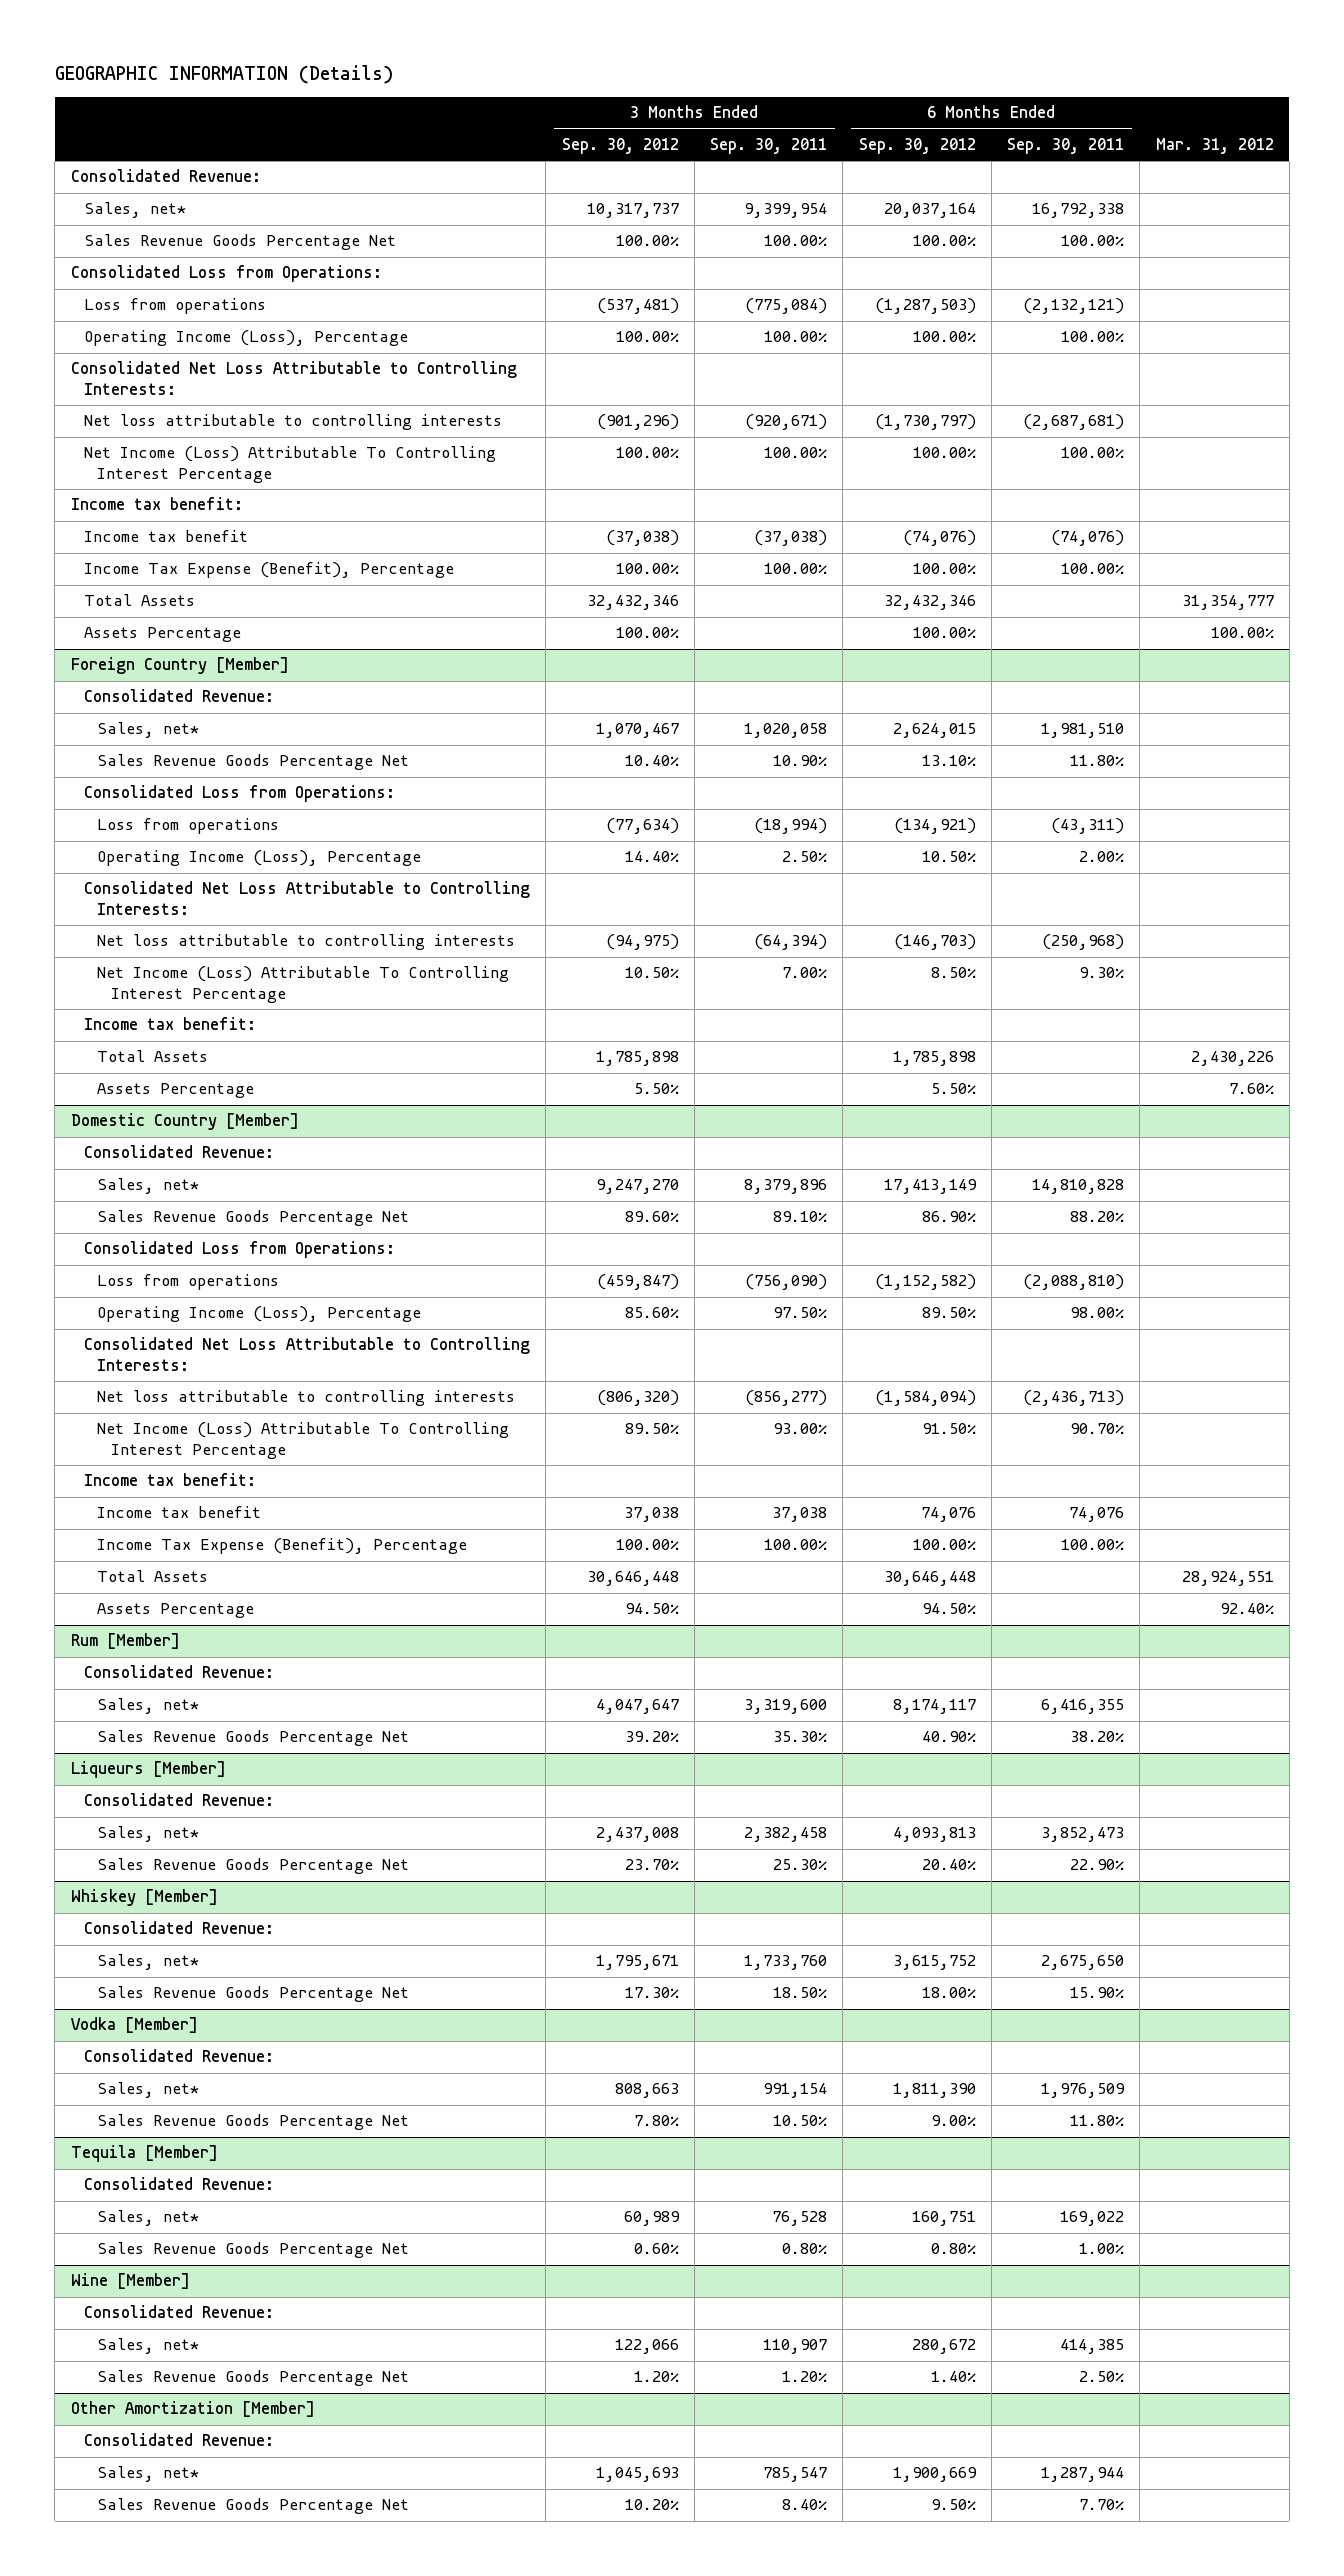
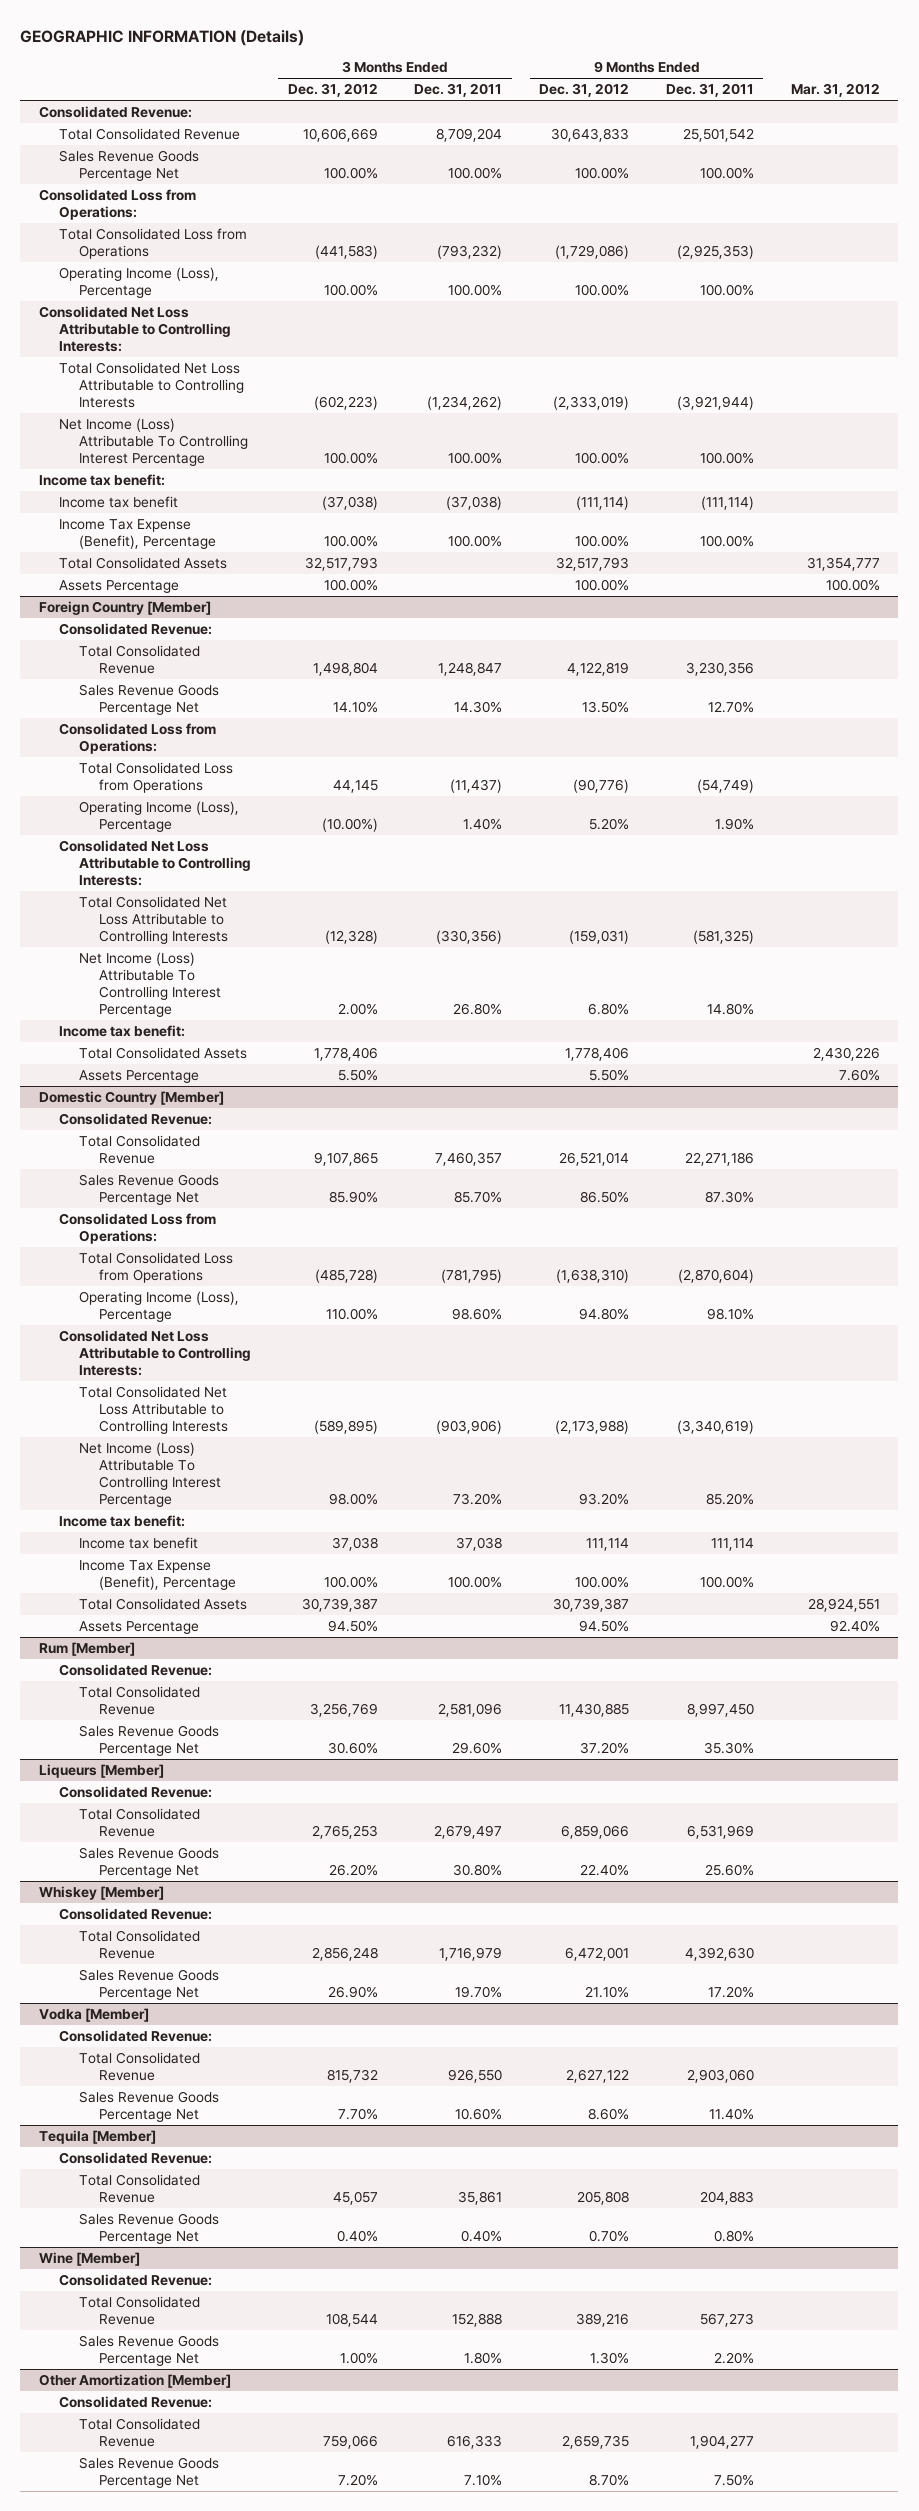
- | 3 Months Ended Sep. 30, 2012 | 3 Months Ended Sep. 30, 2011 | 6 Months Ended Sep. 30, 2012 | 6 Months Ended Sep. 30, 2011 | Mar. 31, 2012
+ | 3 Months Ended Dec. 31, 2012 | 3 Months Ended Dec. 31, 2011 | 9 Months Ended Dec. 31, 2012 | 9 Months Ended Dec. 31, 2011 | Mar. 31, 2012
- Sales, net* | 10,317,737 | 9,399,954 | 20,037,164 | 16,792,338 |
+ Total Consolidated Revenue | 10,606,669 | 8,709,204 | 30,643,833 | 25,501,542 |
- Loss from operations | (537,481) | (775,084) | (1,287,503) | (2,132,121) |
+ Total Consolidated Loss from Operations | (441,583) | (793,232) | (1,729,086) | (2,925,353) |
- Net loss attributable to controlling interests | (901,296) | (920,671) | (1,730,797) | (2,687,681) |
+ Total Consolidated Net Loss Attributable to Controlling Interests | (602,223) | (1,234,262) | (2,333,019) | (3,921,944) |
- Total Assets | 32,432,346 | | 32,432,346 | | 31,354,777
+ Total Consolidated Assets | 32,517,793 | | 32,517,793 | | 31,354,777
@ Foreign Country [Member]
- Sales, net* | 1,070,467 | 1,020,058 | 2,624,015 | 1,981,510 |
+ Total Consolidated Revenue | 1,498,804 | 1,248,847 | 4,122,819 | 3,230,356 |
- Loss from operations | (77,634) | (18,994) | (134,921) | (43,311) |
+ Total Consolidated Loss from Operations | 44,145 | (11,437) | (90,776) | (54,749) |
- Net loss attributable to controlling interests | (94,975) | (64,394) | (146,703) | (250,968) |
+ Total Consolidated Net Loss Attributable to Controlling Interests | (12,328) | (330,356) | (159,031) | (581,325) |
- Total Assets | 1,785,898 | | 1,785,898 | | 2,430,226
+ Total Consolidated Assets | 1,778,406 | | 1,778,406 | | 2,430,226
@ Domestic Country [Member]
- Sales, net* | 9,247,270 | 8,379,896 | 17,413,149 | 14,810,828 |
+ Total Consolidated Revenue | 9,107,865 | 7,460,357 | 26,521,014 | 22,271,186 |
- Loss from operations | (459,847) | (756,090) | (1,152,582) | (2,088,810) |
+ Total Consolidated Loss from Operations | (485,728) | (781,795) | (1,638,310) | (2,870,604) |
- Net loss attributable to controlling interests | (806,320) | (856,277) | (1,584,094) | (2,436,713) |
+ Total Consolidated Net Loss Attributable to Controlling Interests | (589,895) | (903,906) | (2,173,988) | (3,340,619) |
- Total Assets | 30,646,448 | | 30,646,448 | | 28,924,551
+ Total Consolidated Assets | 30,739,387 | | 30,739,387 | | 28,924,551
@ Rum [Member]
- Sales, net* | 4,047,647 | 3,319,600 | 8,174,117 | 6,416,355 |
+ Total Consolidated Revenue | 3,256,769 | 2,581,096 | 11,430,885 | 8,997,450 |
@ Liqueurs [Member]
- Sales, net* | 2,437,008 | 2,382,458 | 4,093,813 | 3,852,473 |
+ Total Consolidated Revenue | 2,765,253 | 2,679,497 | 6,859,066 | 6,531,969 |
@ Whiskey [Member]
- Sales, net* | 1,795,671 | 1,733,760 | 3,615,752 | 2,675,650 |
+ Total Consolidated Revenue | 2,856,248 | 1,716,979 | 6,472,001 | 4,392,630 |
@ Vodka [Member]
- Sales, net* | 808,663 | 991,154 | 1,811,390 | 1,976,509 |
+ Total Consolidated Revenue | 815,732 | 926,550 | 2,627,122 | 2,903,060 |
@ Tequila [Member]
- Sales, net* | 60,989 | 76,528 | 160,751 | 169,022 |
+ Total Consolidated Revenue | 45,057 | 35,861 | 205,808 | 204,883 |
@ Wine [Member]
- Sales, net* | 122,066 | 110,907 | 280,672 | 414,385 |
+ Total Consolidated Revenue | 108,544 | 152,888 | 389,216 | 567,273 |
@ Other Amortization [Member]
- Sales, net* | 1,045,693 | 785,547 | 1,900,669 | 1,287,944 |
+ Total Consolidated Revenue | 759,066 | 616,333 | 2,659,735 | 1,904,277 |

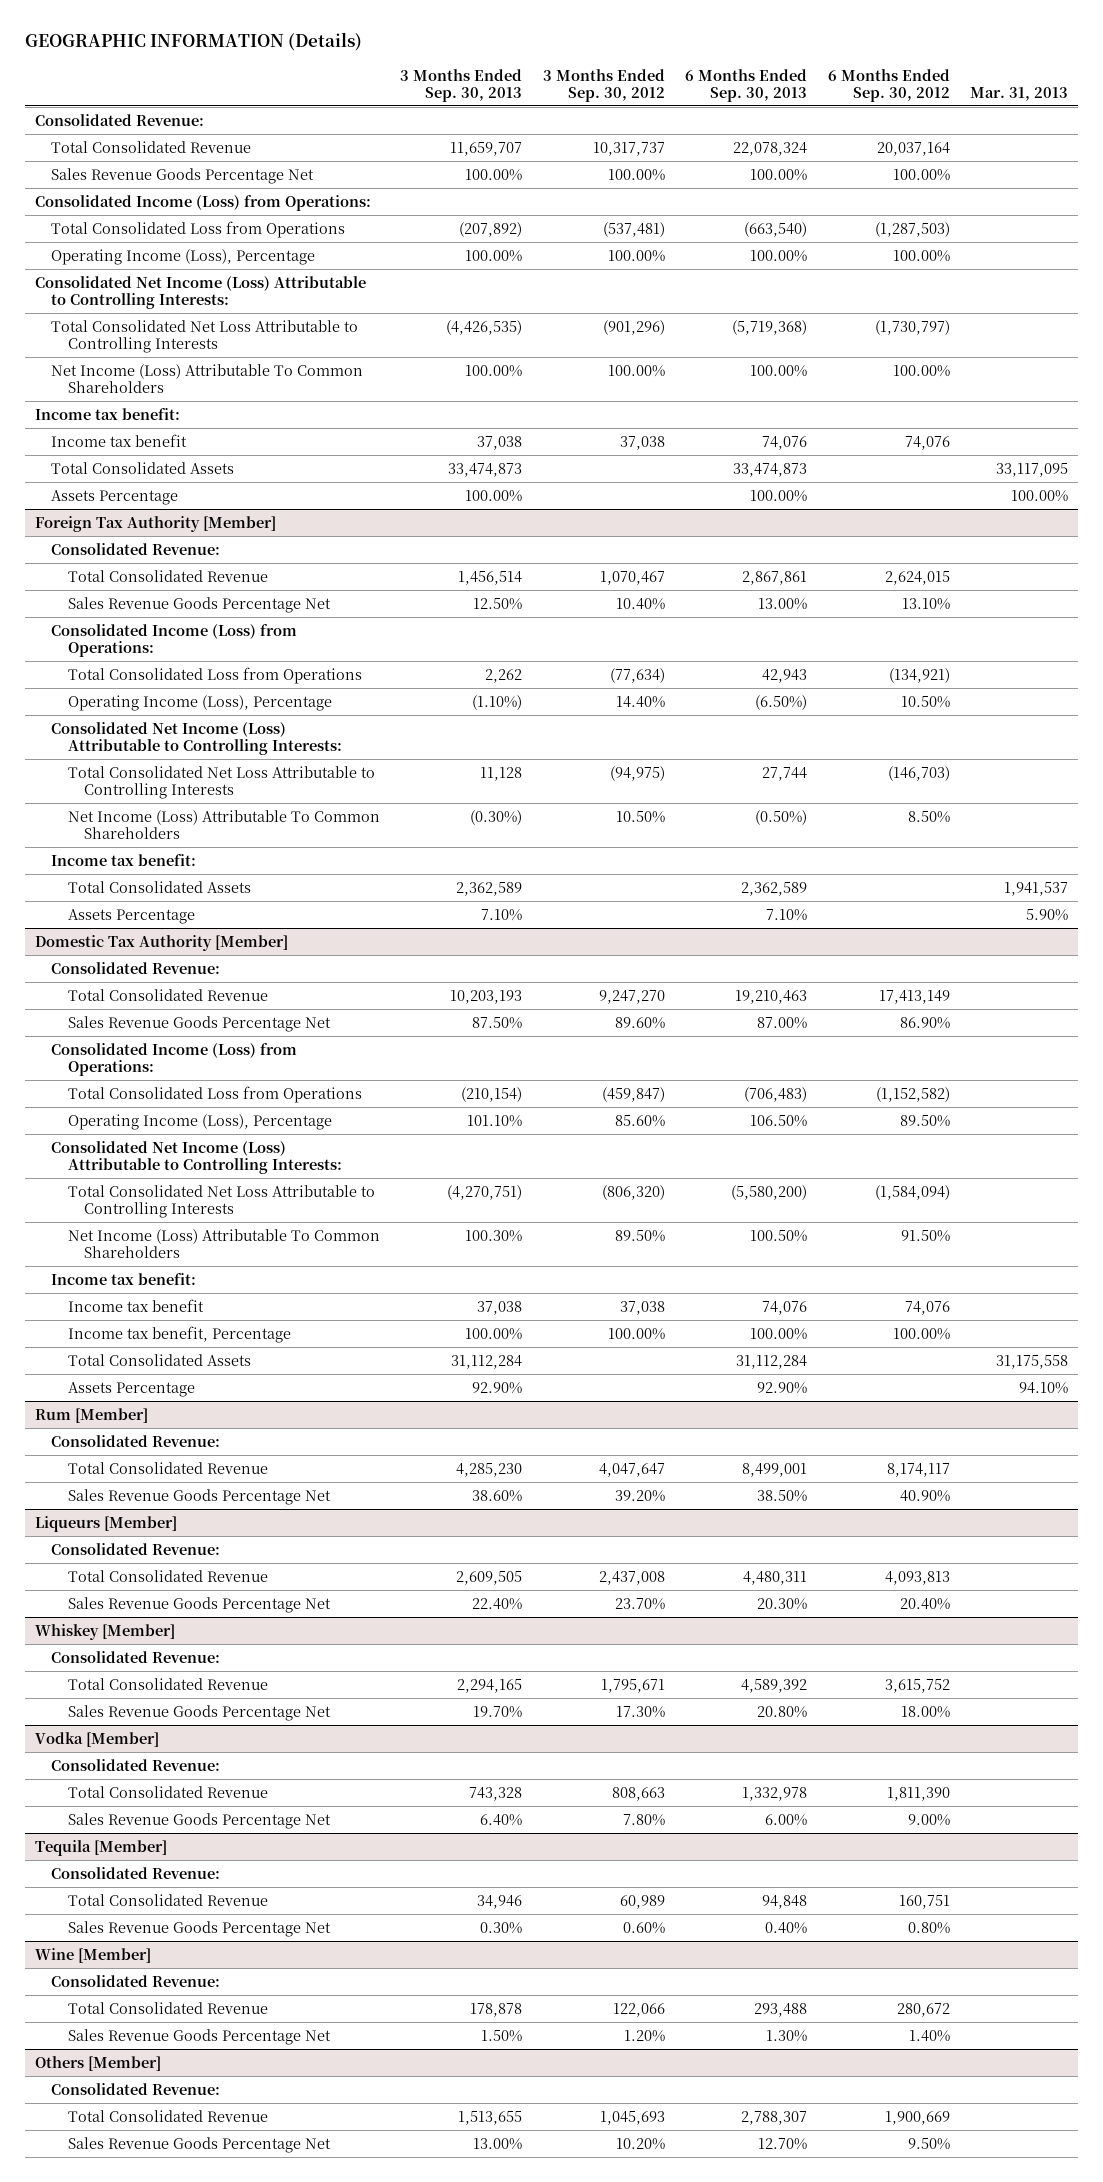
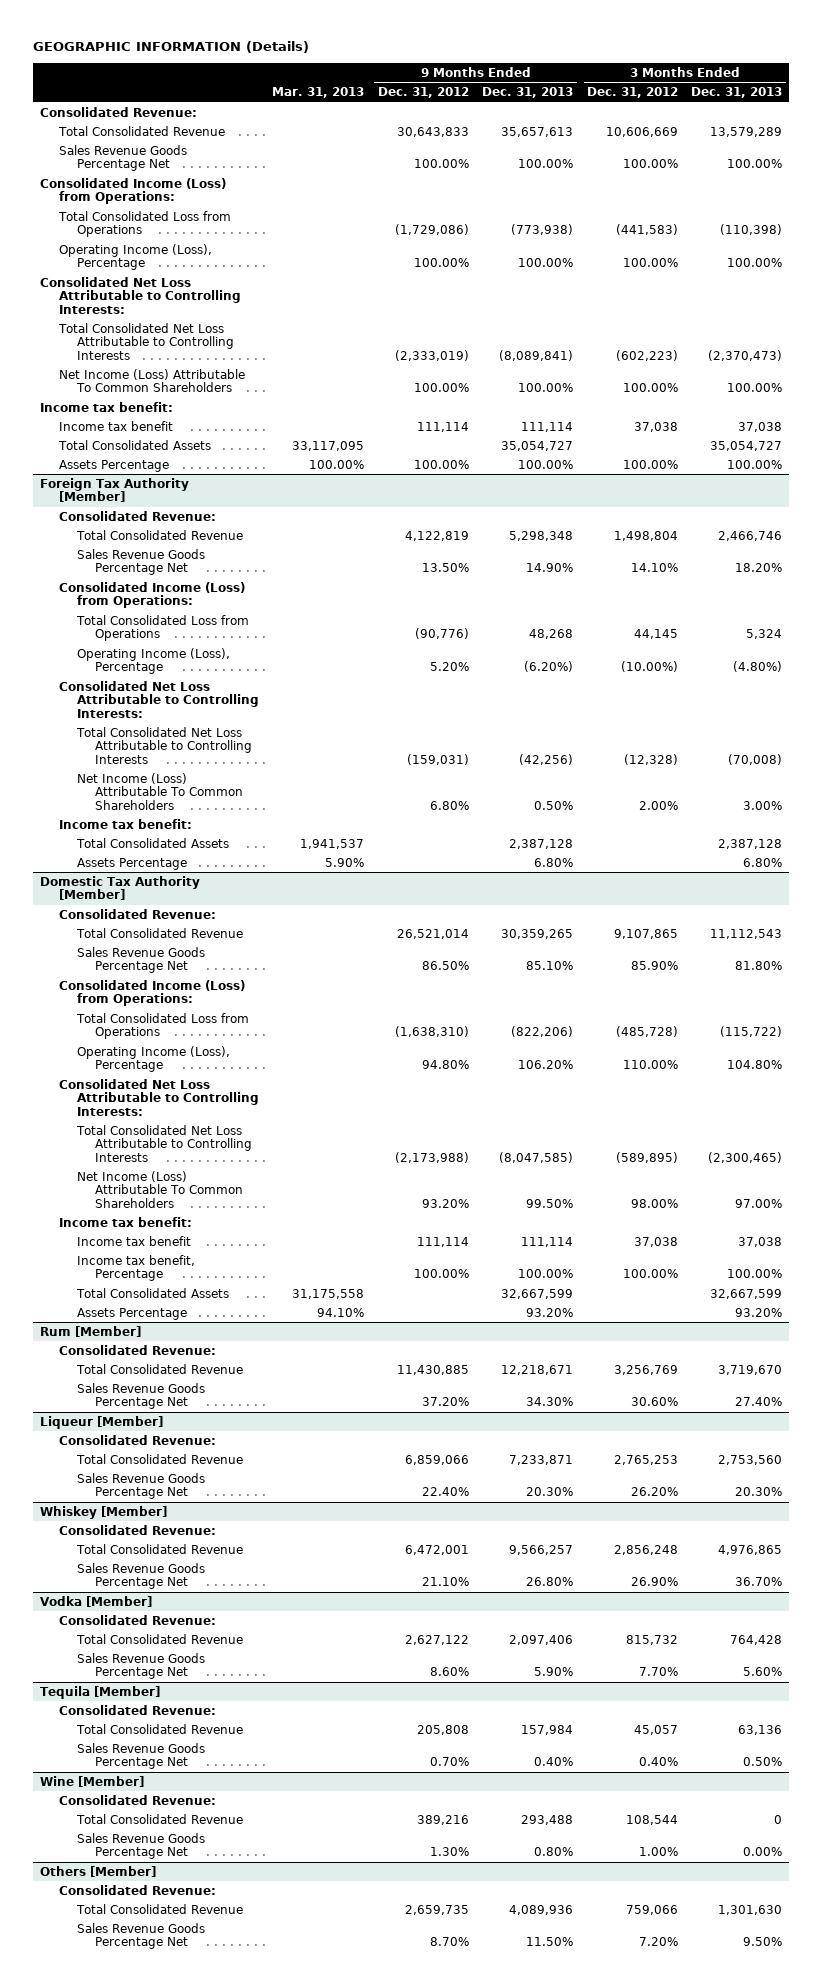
- | 3 Months Ended Sep. 30, 2013 | 3 Months Ended Sep. 30, 2012 | 6 Months Ended Sep. 30, 2013 | 6 Months Ended Sep. 30, 2012 | Mar. 31, 2013
+ | Mar. 31, 2013 | 9 Months Ended Dec. 31, 2012 | 9 Months Ended Dec. 31, 2013 | 3 Months Ended Dec. 31, 2012 | 3 Months Ended Dec. 31, 2013
- Consolidated Net Income (Loss) Attributable to Controlling Interests:
+ Consolidated Net Loss Attributable to Controlling Interests:
@ Foreign Tax Authority [Member]
- Consolidated Net Income (Loss) Attributable to Controlling Interests:
+ Consolidated Net Loss Attributable to Controlling Interests:
@ Domestic Tax Authority [Member]
- Consolidated Net Income (Loss) Attributable to Controlling Interests:
+ Consolidated Net Loss Attributable to Controlling Interests:
- Liqueurs [Member]
+ Liqueur [Member]

